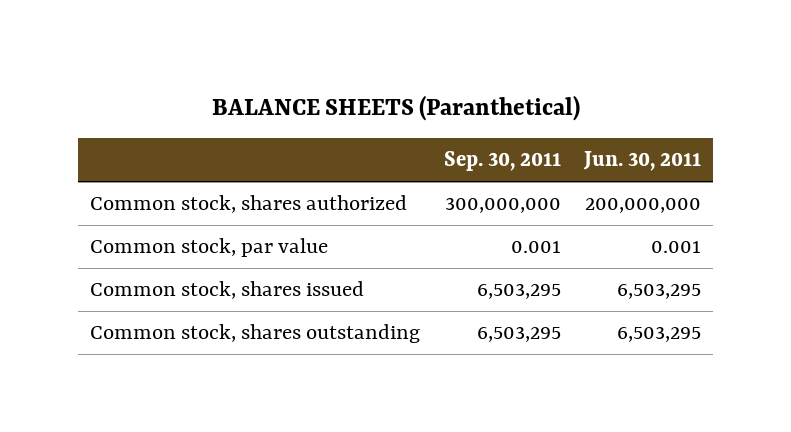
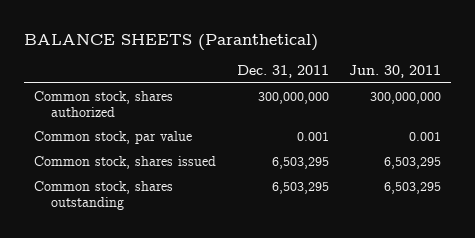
- | Sep. 30, 2011 | Jun. 30, 2011
+ | Dec. 31, 2011 | Jun. 30, 2011
- Common stock, shares authorized | 300,000,000 | 200,000,000
+ Common stock, shares authorized | 300,000,000 | 300,000,000

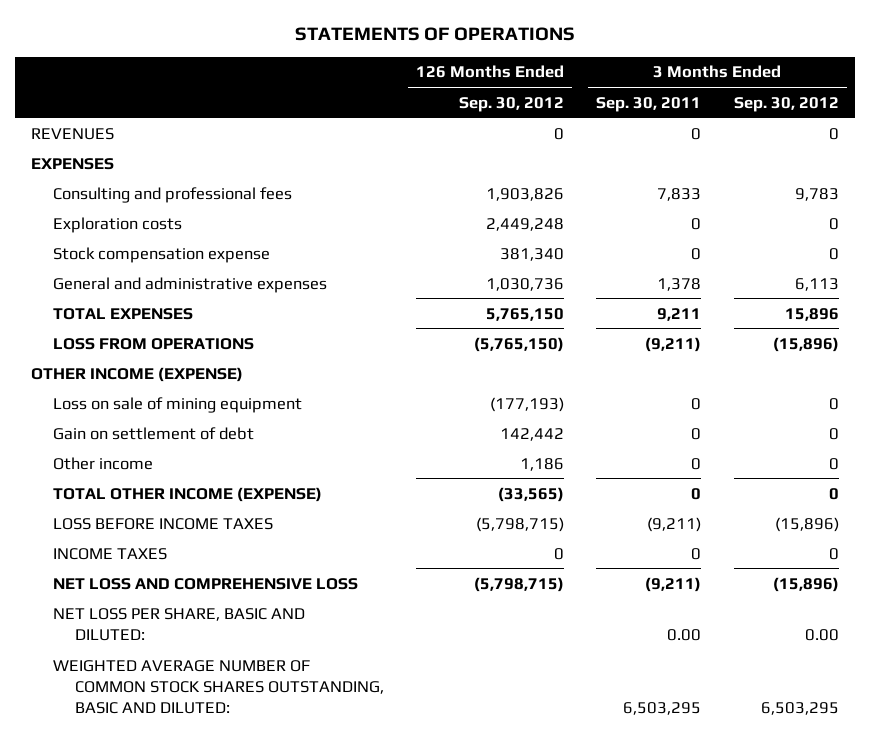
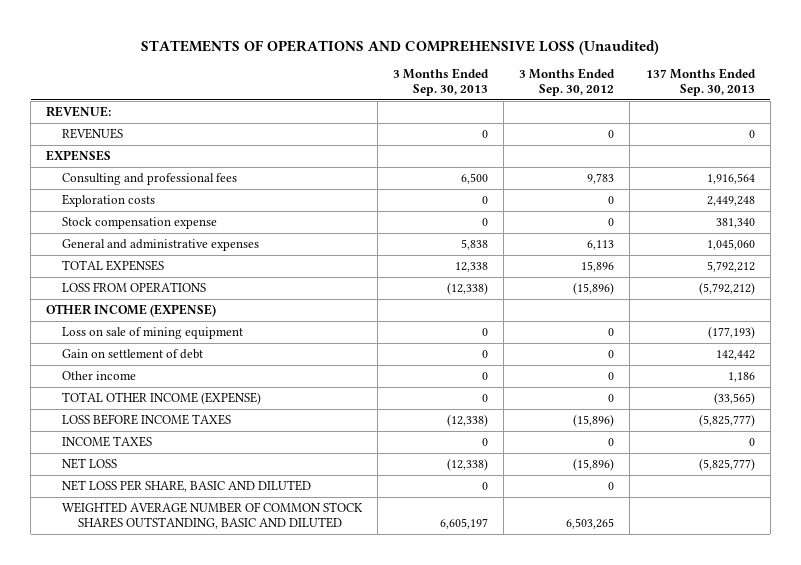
- STATEMENTS OF OPERATIONS
+ STATEMENTS OF OPERATIONS AND COMPREHENSIVE LOSS (Unaudited)
- | 126 Months Ended Sep. 30, 2012 | 3 Months Ended Sep. 30, 2011 | 3 Months Ended Sep. 30, 2012
+ | 3 Months Ended Sep. 30, 2013 | 3 Months Ended Sep. 30, 2012 | 137 Months Ended Sep. 30, 2013
+ REVENUE:
- NET LOSS AND COMPREHENSIVE LOSS | (5,798,715) | (9,211) | (15,896)
- NET LOSS PER SHARE, BASIC AND DILUTED: | | 0.00 | 0.00
- WEIGHTED AVERAGE NUMBER OF COMMON STOCK SHARES OUTSTANDING, BASIC AND DILUTED: | | 6,503,295 | 6,503,295
+ NET LOSS | (12,338) | (15,896) | (5,825,777)
+ NET LOSS PER SHARE, BASIC AND DILUTED | 0 | 0 |
+ WEIGHTED AVERAGE NUMBER OF COMMON STOCK SHARES OUTSTANDING, BASIC AND DILUTED | 6,605,197 | 6,503,265 |

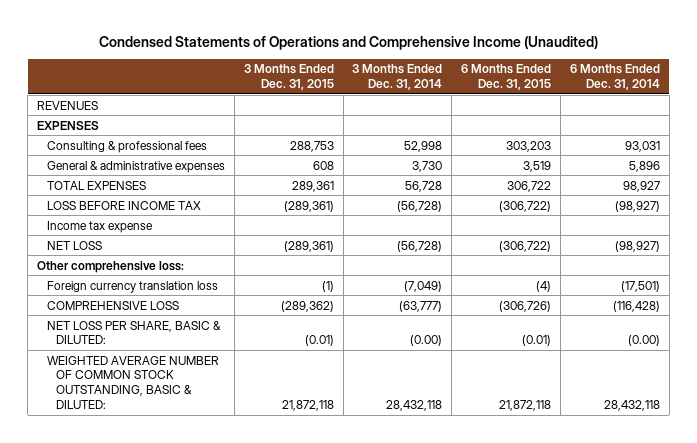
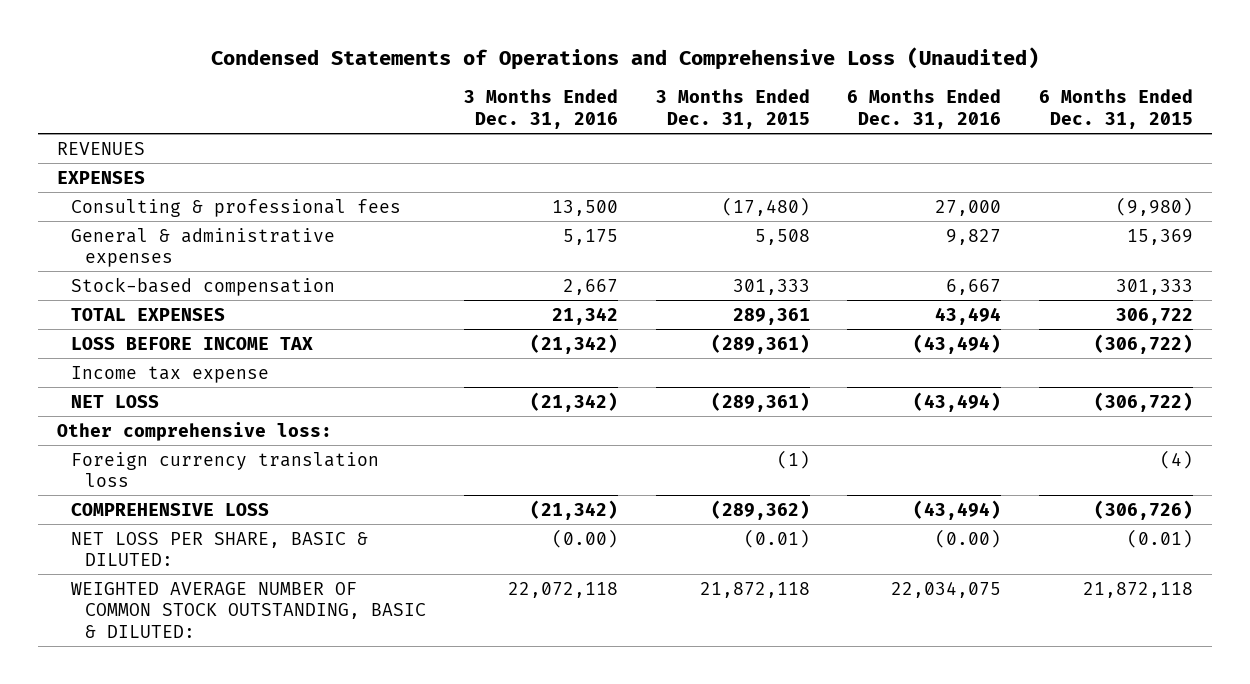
- Condensed Statements of Operations and Comprehensive Income (Unaudited)
+ Condensed Statements of Operations and Comprehensive Loss (Unaudited)
- | 3 Months Ended Dec. 31, 2015 | 3 Months Ended Dec. 31, 2014 | 6 Months Ended Dec. 31, 2015 | 6 Months Ended Dec. 31, 2014
+ | 3 Months Ended Dec. 31, 2016 | 3 Months Ended Dec. 31, 2015 | 6 Months Ended Dec. 31, 2016 | 6 Months Ended Dec. 31, 2015
- Consulting & professional fees | 288,753 | 52,998 | 303,203 | 93,031
- General & administrative expenses | 608 | 3,730 | 3,519 | 5,896
+ Consulting & professional fees | 13,500 | (17,480) | 27,000 | (9,980)
+ General & administrative expenses | 5,175 | 5,508 | 9,827 | 15,369
+ Stock-based compensation | 2,667 | 301,333 | 6,667 | 301,333

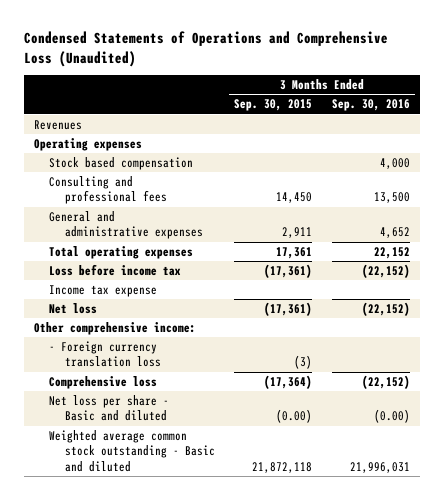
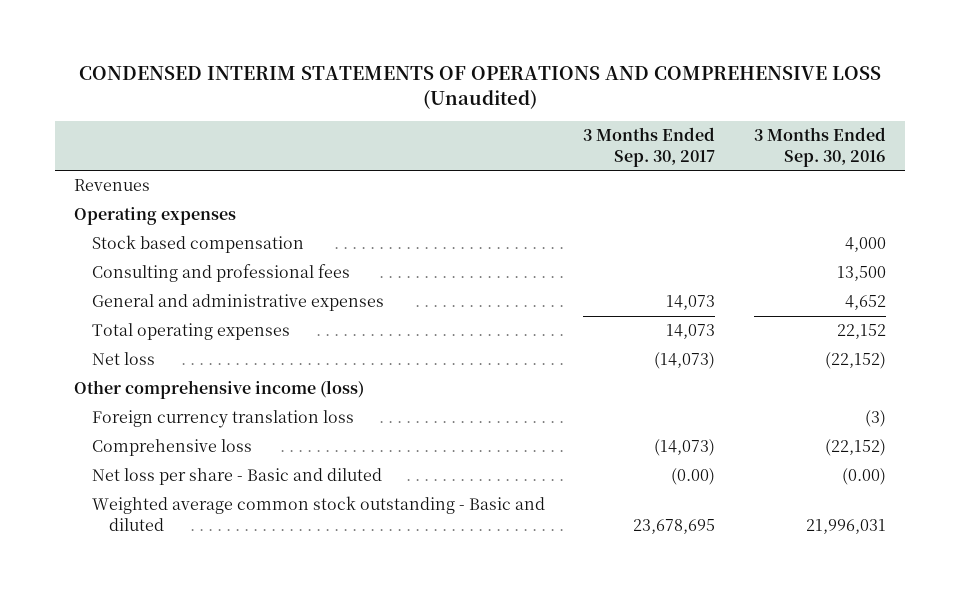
- Condensed Statements of Operations and Comprehensive Loss (Unaudited)
+ CONDENSED INTERIM STATEMENTS OF OPERATIONS AND COMPREHENSIVE LOSS (Unaudited)
- | 3 Months Ended Sep. 30, 2015 | 3 Months Ended Sep. 30, 2016
+ | 3 Months Ended Sep. 30, 2017 | 3 Months Ended Sep. 30, 2016
- Loss before income tax | (17,361) | (22,152)
- Income tax expense
- Other comprehensive income:
- - Foreign currency translation loss | (3) |
+ Other comprehensive income (loss)
+ Foreign currency translation loss | | (3)

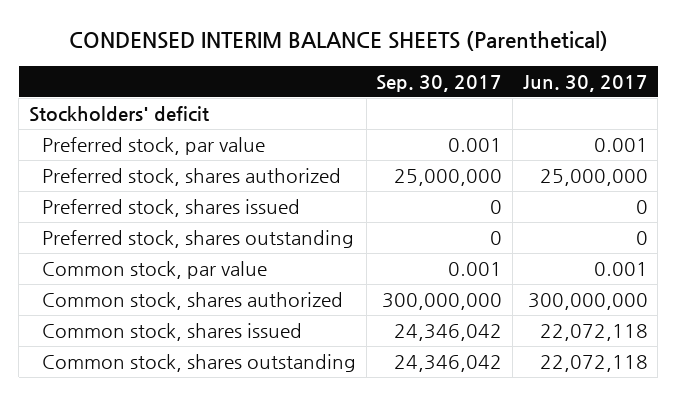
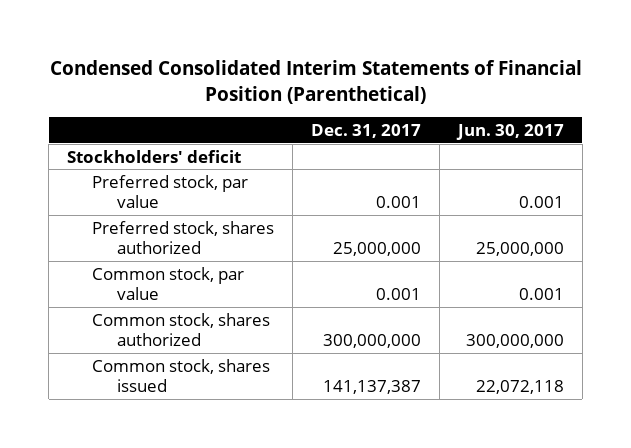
- CONDENSED INTERIM BALANCE SHEETS (Parenthetical)
+ Condensed Consolidated Interim Statements of Financial Position (Parenthetical)
- | Sep. 30, 2017 | Jun. 30, 2017
+ | Dec. 31, 2017 | Jun. 30, 2017
- Preferred stock, shares issued | 0 | 0
- Preferred stock, shares outstanding | 0 | 0
- Common stock, shares outstanding | 24,346,042 | 22,072,118

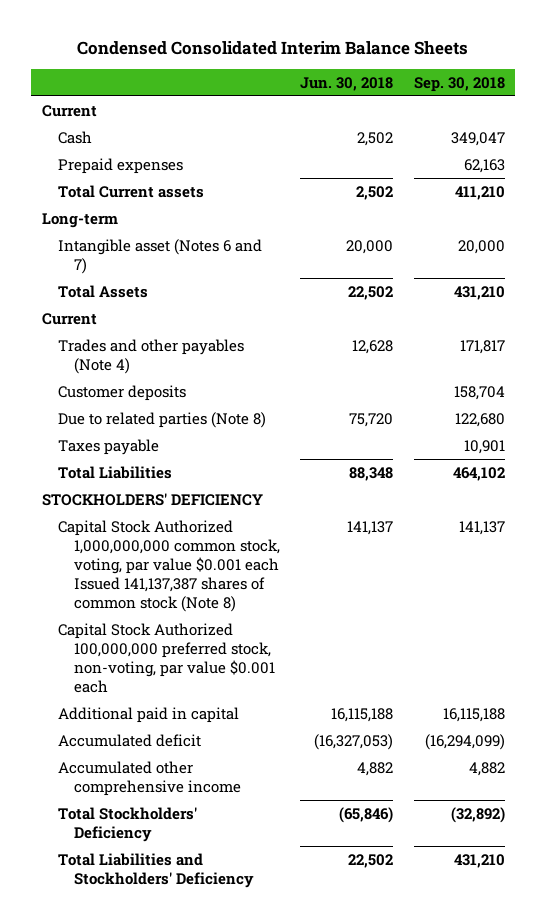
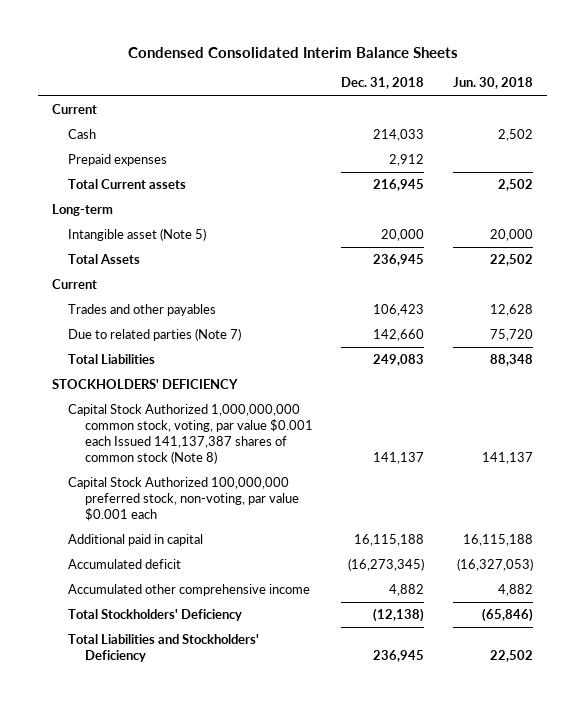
- | Jun. 30, 2018 | Sep. 30, 2018
+ | Dec. 31, 2018 | Jun. 30, 2018
- Intangible asset (Notes 6 and 7) | 20,000 | 20,000
+ Intangible asset (Note 5) | 20,000 | 20,000
- Trades and other payables (Note 4) | 12,628 | 171,817
- Customer deposits | | 158,704
- Due to related parties (Note 8) | 75,720 | 122,680
- Taxes payable | | 10,901
+ Trades and other payables | 106,423 | 12,628
+ Due to related parties (Note 7) | 142,660 | 75,720

